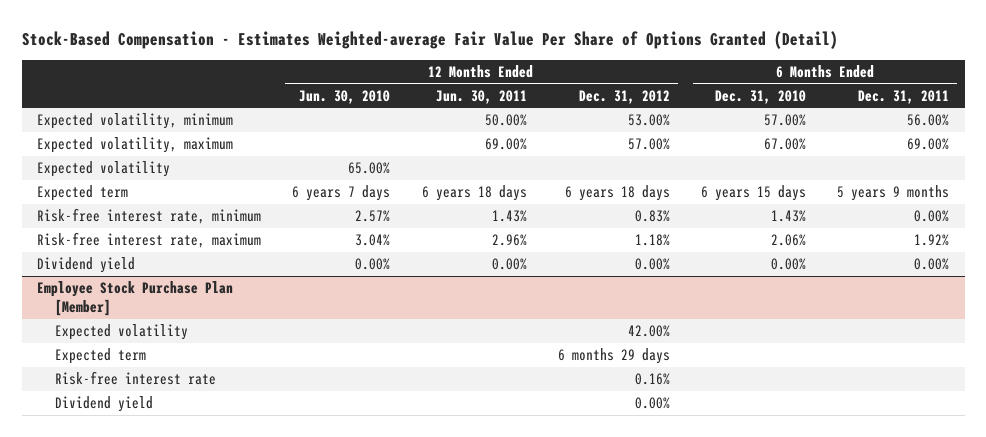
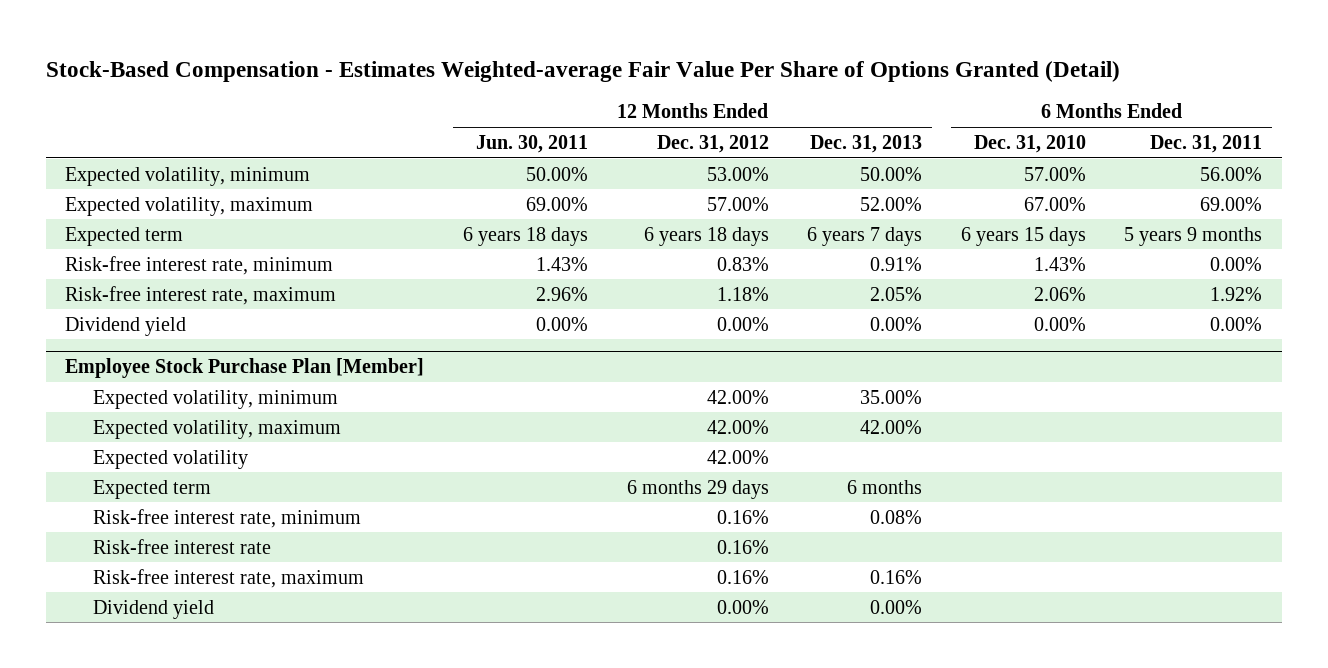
- | 12 Months Ended Jun. 30, 2010 | 12 Months Ended Jun. 30, 2011 | 12 Months Ended Dec. 31, 2012 | 6 Months Ended Dec. 31, 2010 | 6 Months Ended Dec. 31, 2011
+ | 12 Months Ended Jun. 30, 2011 | 12 Months Ended Dec. 31, 2012 | 12 Months Ended Dec. 31, 2013 | 6 Months Ended Dec. 31, 2010 | 6 Months Ended Dec. 31, 2011
- Expected volatility | 65.00% | | | |
@ Employee Stock Purchase Plan [Member]
+ Expected volatility, minimum | | 42.00% | 35.00% | |
+ Expected volatility, maximum | | 42.00% | 42.00% | |
+ Risk-free interest rate, minimum | | 0.16% | 0.08% | |
+ Risk-free interest rate, maximum | | 0.16% | 0.16% | |

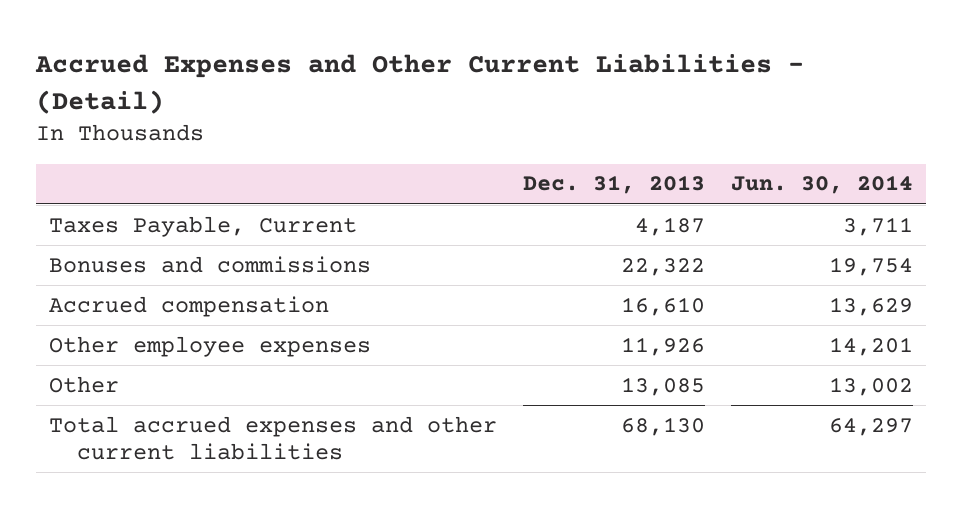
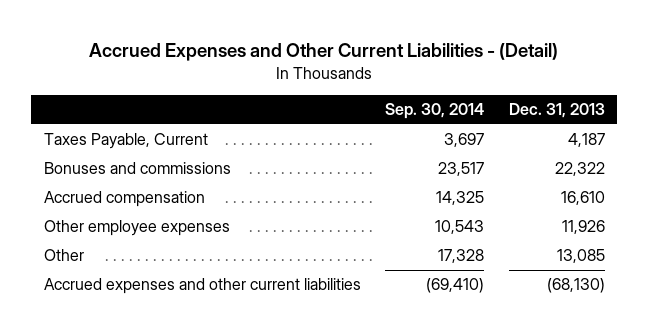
- | Dec. 31, 2013 | Jun. 30, 2014
+ | Sep. 30, 2014 | Dec. 31, 2013
- Total accrued expenses and other current liabilities | 68,130 | 64,297
+ Accrued expenses and other current liabilities | (69,410) | (68,130)

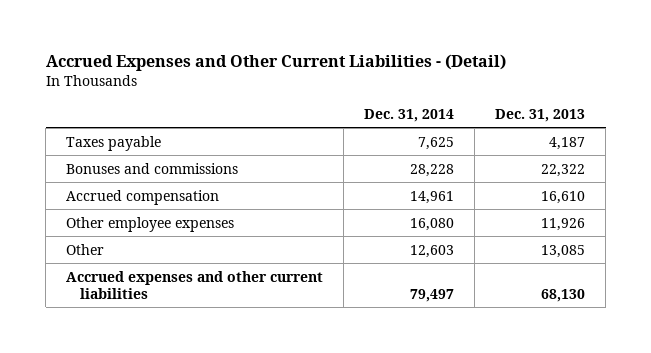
- | Sep. 30, 2014 | Dec. 31, 2013
+ | Dec. 31, 2014 | Dec. 31, 2013
- Taxes Payable, Current | 3,697 | 4,187
+ Taxes payable | 7,625 | 4,187
- Accrued expenses and other current liabilities | (69,410) | (68,130)
+ Accrued expenses and other current liabilities | 79,497 | 68,130

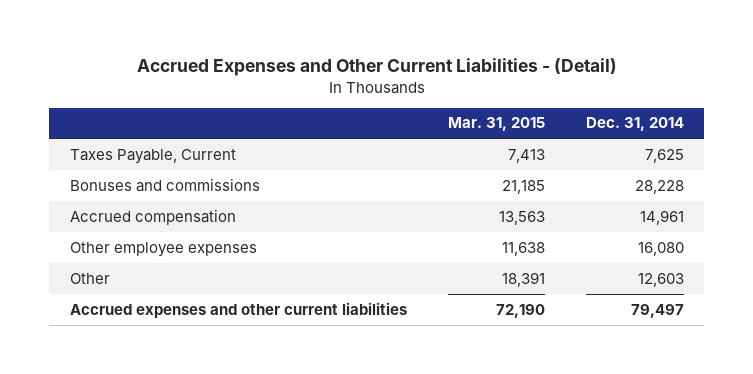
- | Dec. 31, 2014 | Dec. 31, 2013
+ | Mar. 31, 2015 | Dec. 31, 2014
- Taxes payable | 7,625 | 4,187
+ Taxes Payable, Current | 7,413 | 7,625

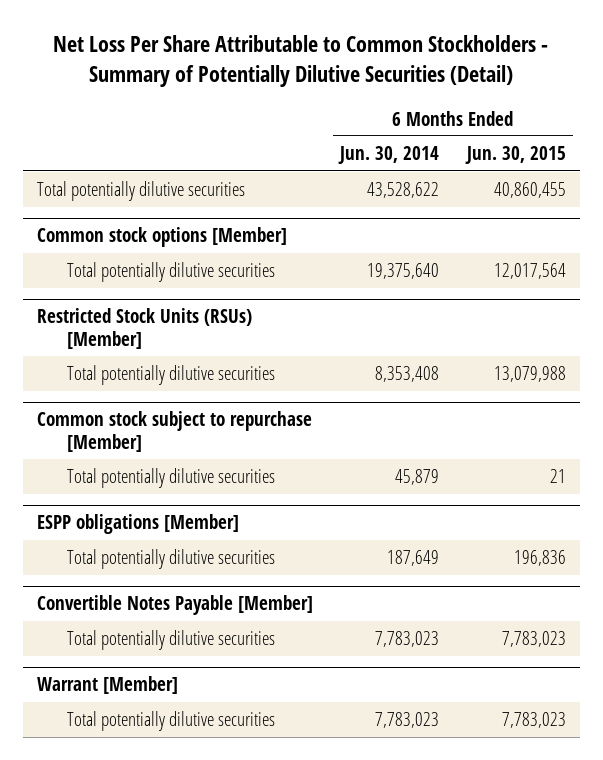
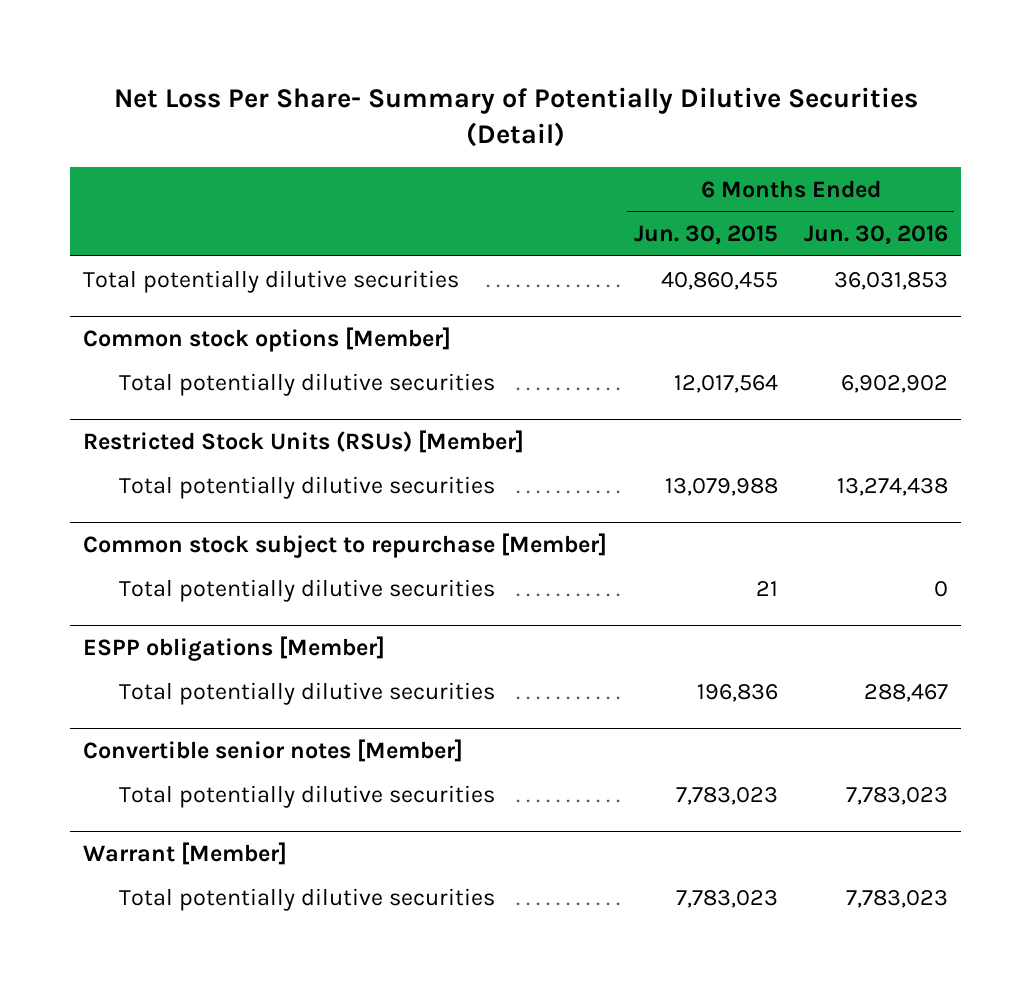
- Net Loss Per Share Attributable to Common Stockholders - Summary of Potentially Dilutive Securities (Detail)
+ Net Loss Per Share- Summary of Potentially Dilutive Securities (Detail)
- | 6 Months Ended Jun. 30, 2014 | 6 Months Ended Jun. 30, 2015
+ | 6 Months Ended Jun. 30, 2015 | 6 Months Ended Jun. 30, 2016
- Convertible Notes Payable [Member]
+ Convertible senior notes [Member]

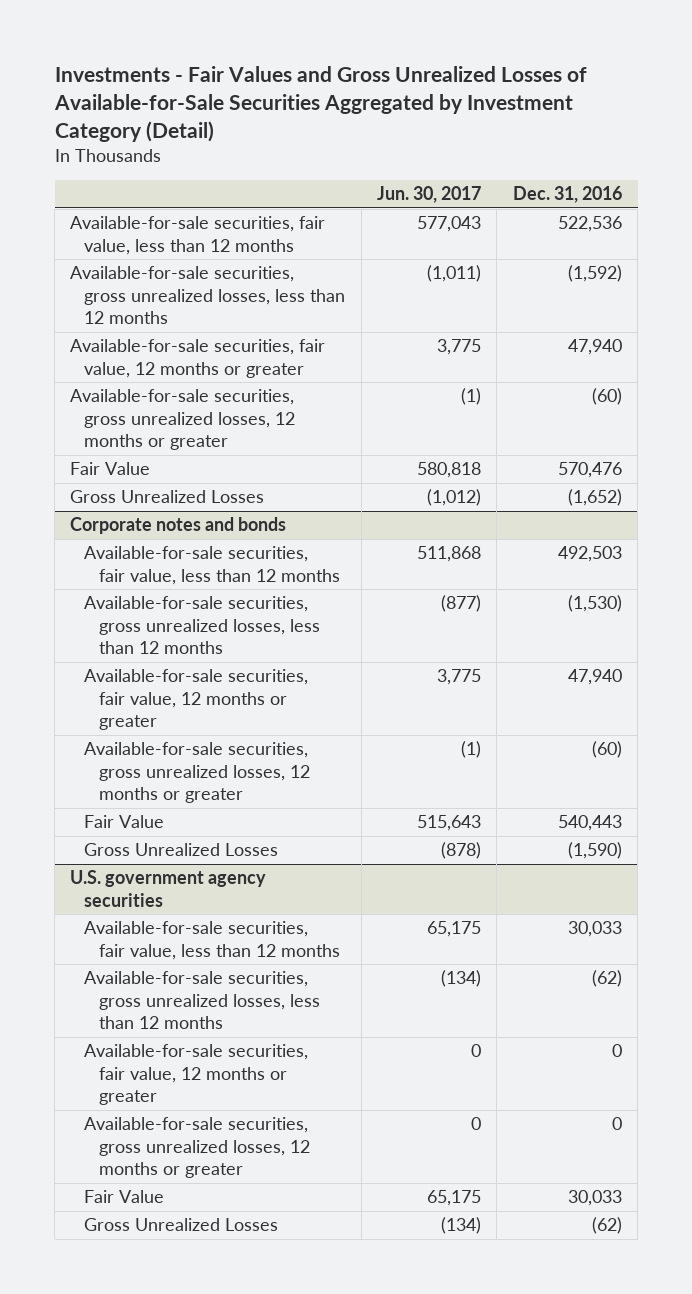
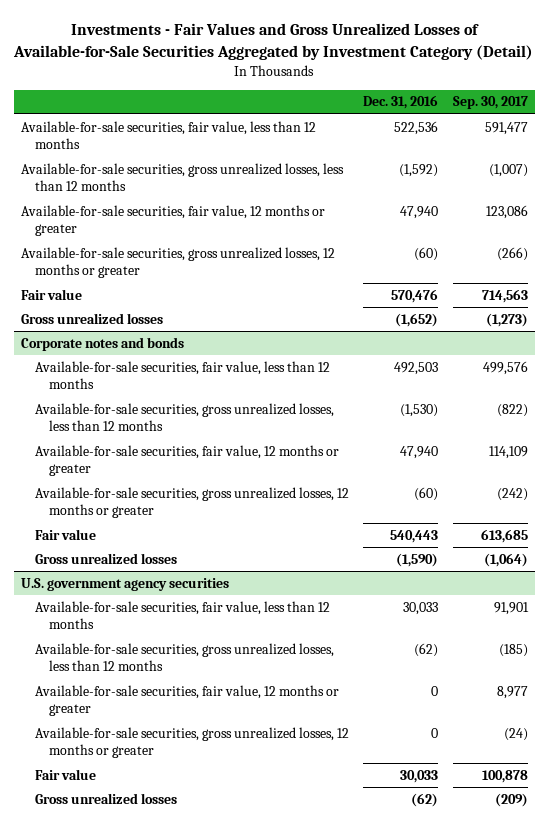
- | Jun. 30, 2017 | Dec. 31, 2016
+ | Dec. 31, 2016 | Sep. 30, 2017
- Fair Value | 580,818 | 570,476
- Gross Unrealized Losses | (1,012) | (1,652)
+ Fair value | 570,476 | 714,563
+ Gross unrealized losses | (1,652) | (1,273)
@ Corporate notes and bonds
- Fair Value | 515,643 | 540,443
- Gross Unrealized Losses | (878) | (1,590)
+ Fair value | 540,443 | 613,685
+ Gross unrealized losses | (1,590) | (1,064)
@ U.S. government agency securities
- Fair Value | 65,175 | 30,033
- Gross Unrealized Losses | (134) | (62)
+ Fair value | 30,033 | 100,878
+ Gross unrealized losses | (62) | (209)

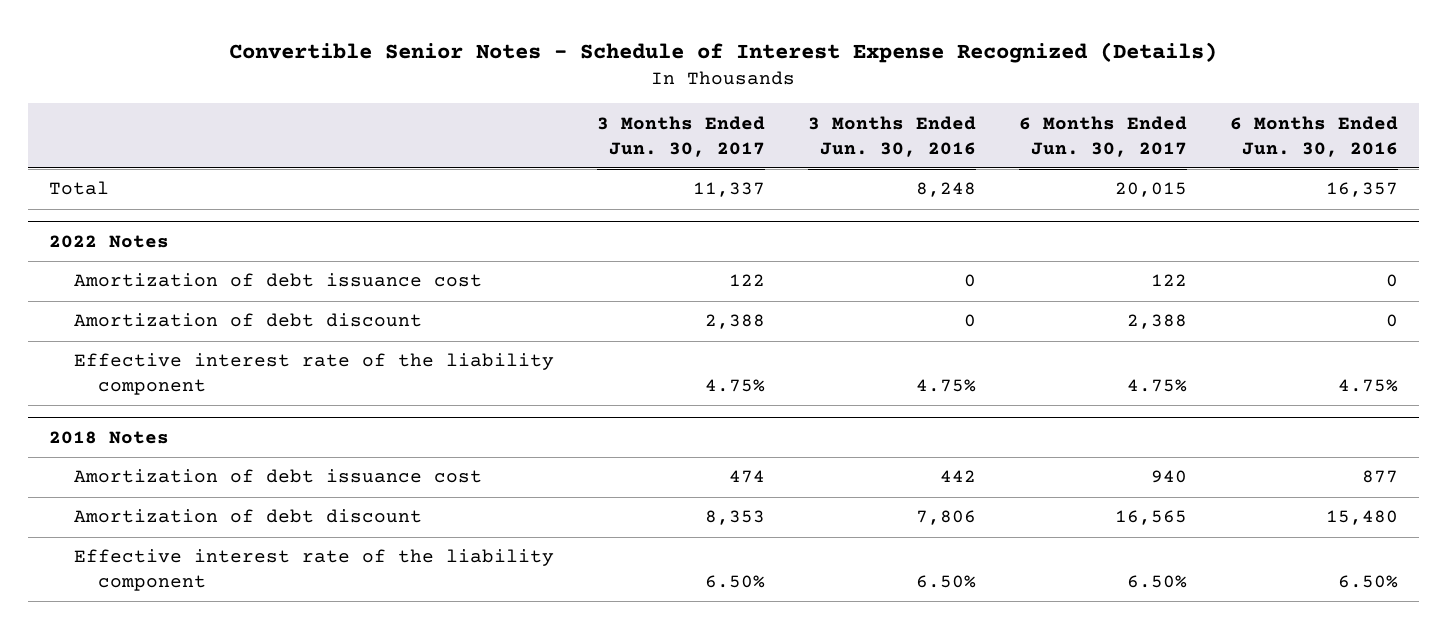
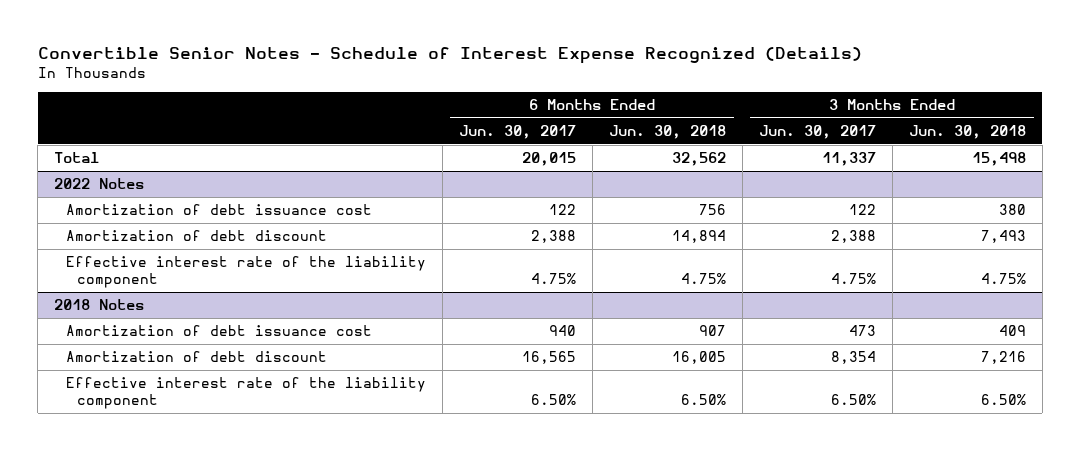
- | 3 Months Ended Jun. 30, 2017 | 3 Months Ended Jun. 30, 2016 | 6 Months Ended Jun. 30, 2017 | 6 Months Ended Jun. 30, 2016
+ | 6 Months Ended Jun. 30, 2017 | 6 Months Ended Jun. 30, 2018 | 3 Months Ended Jun. 30, 2017 | 3 Months Ended Jun. 30, 2018
@ 2018 Notes
- Amortization of debt issuance cost | 474 | 442 | 940 | 877
- Amortization of debt discount | 8,353 | 7,806 | 16,565 | 15,480
+ Amortization of debt issuance cost | 940 | 907 | 473 | 409
+ Amortization of debt discount | 16,565 | 16,005 | 8,354 | 7,216

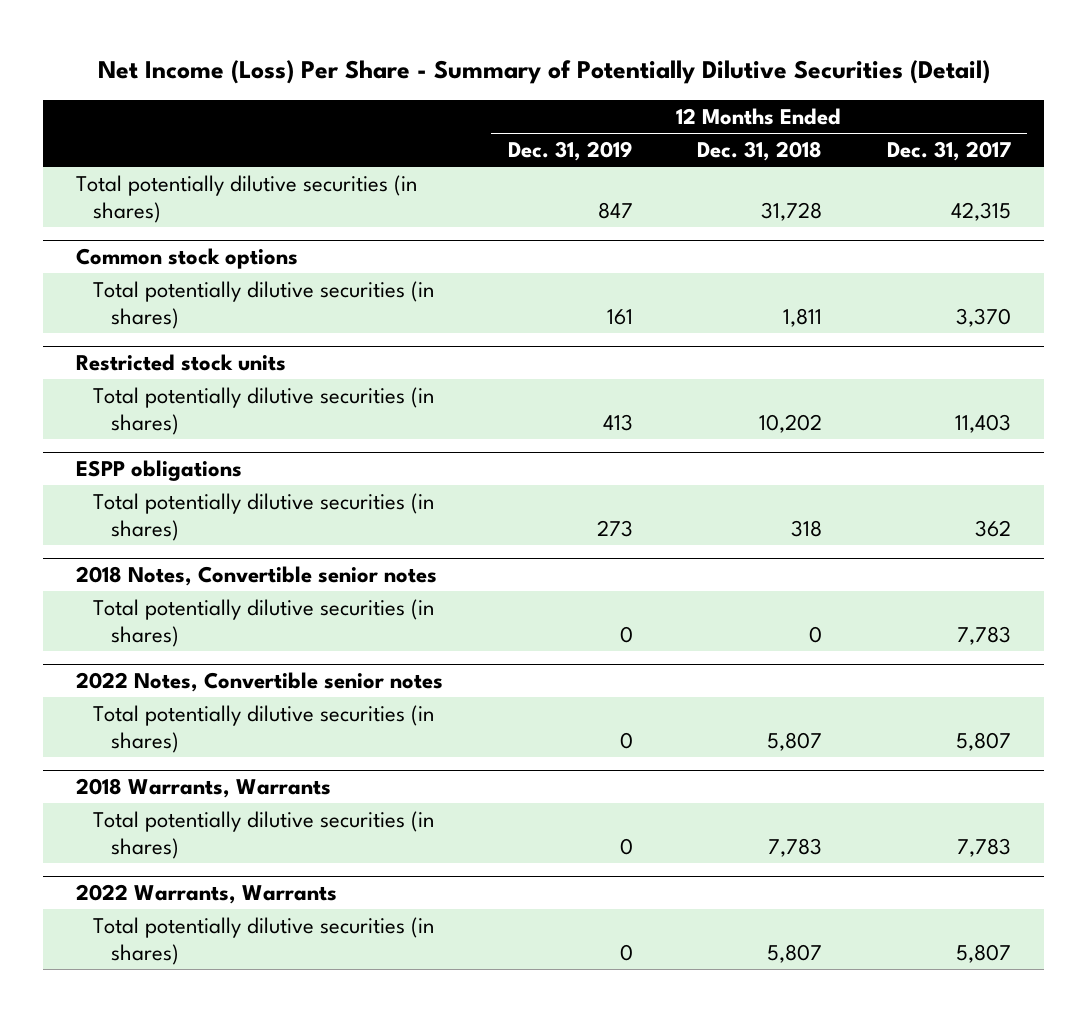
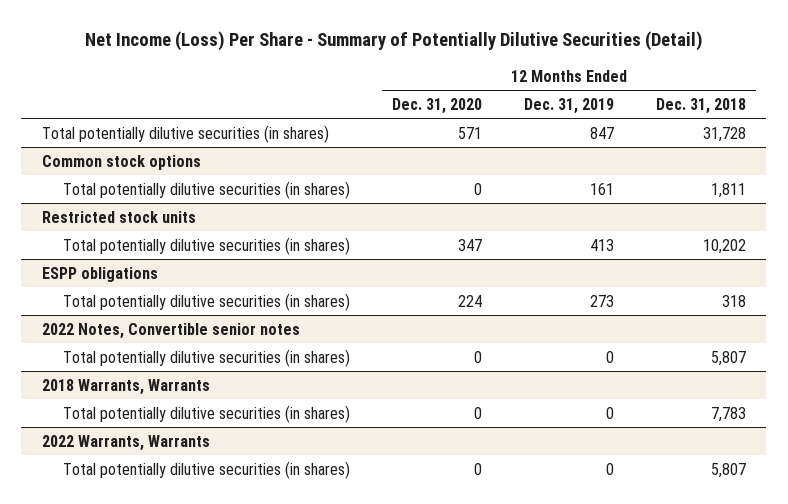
- | 12 Months Ended Dec. 31, 2019 | 12 Months Ended Dec. 31, 2018 | 12 Months Ended Dec. 31, 2017
+ | 12 Months Ended Dec. 31, 2020 | 12 Months Ended Dec. 31, 2019 | 12 Months Ended Dec. 31, 2018
- 2018 Notes, Convertible senior notes
- Total potentially dilutive securities (in shares) | 0 | 0 | 7,783

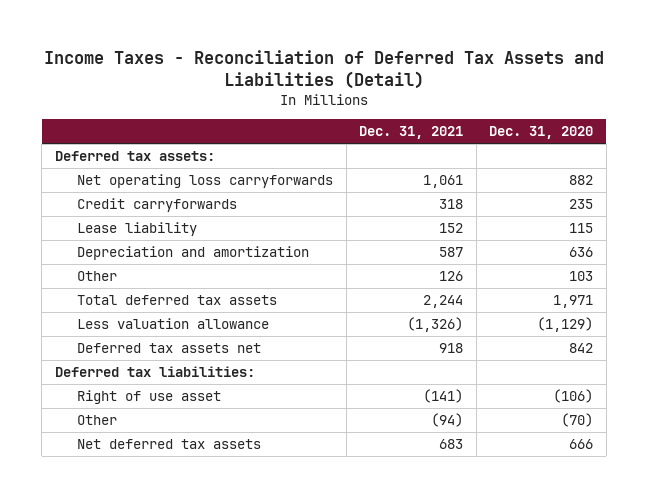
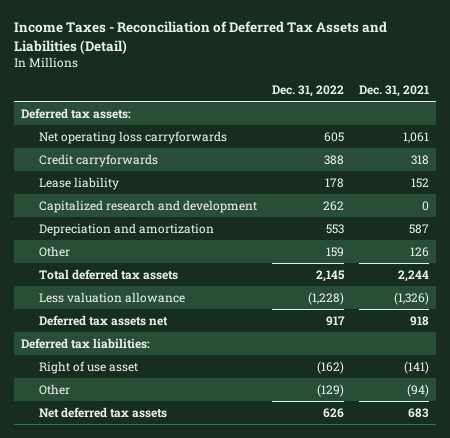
- | Dec. 31, 2021 | Dec. 31, 2020
+ | Dec. 31, 2022 | Dec. 31, 2021
+ Capitalized research and development | 262 | 0

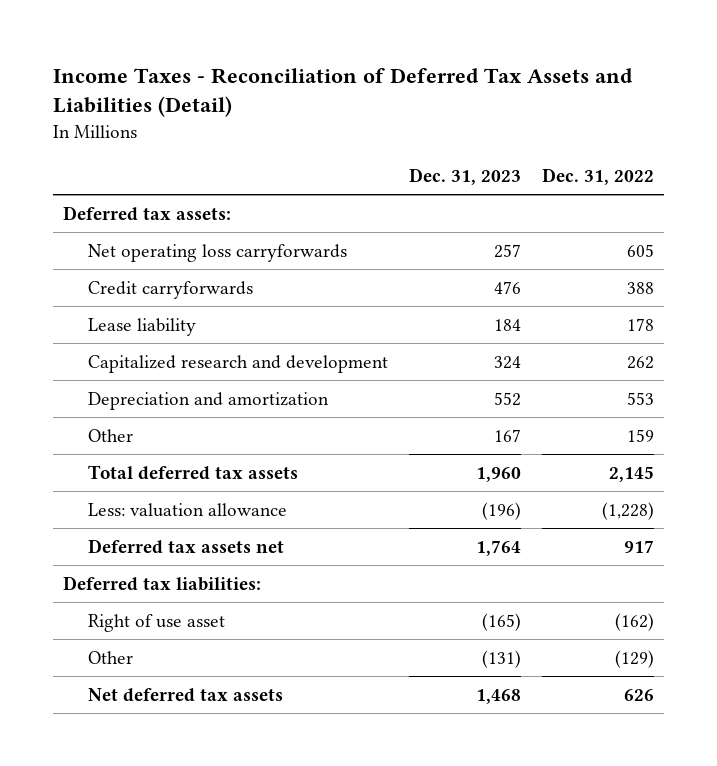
- | Dec. 31, 2022 | Dec. 31, 2021
+ | Dec. 31, 2023 | Dec. 31, 2022
- Less valuation allowance | (1,228) | (1,326)
+ Less: valuation allowance | (196) | (1,228)

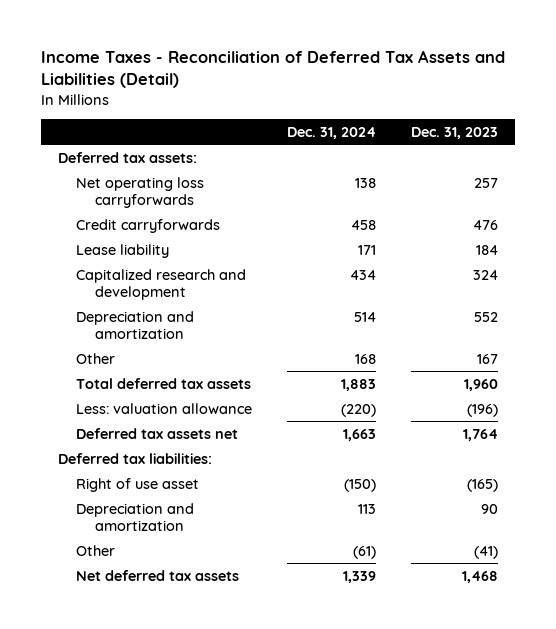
- | Dec. 31, 2023 | Dec. 31, 2022
+ | Dec. 31, 2024 | Dec. 31, 2023
- Other | (131) | (129)
+ Depreciation and amortization | 113 | 90
+ Other | (61) | (41)

